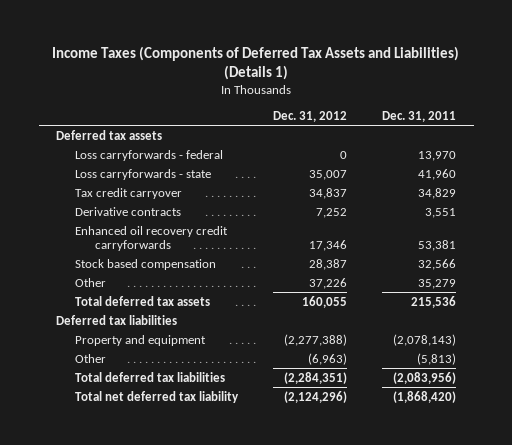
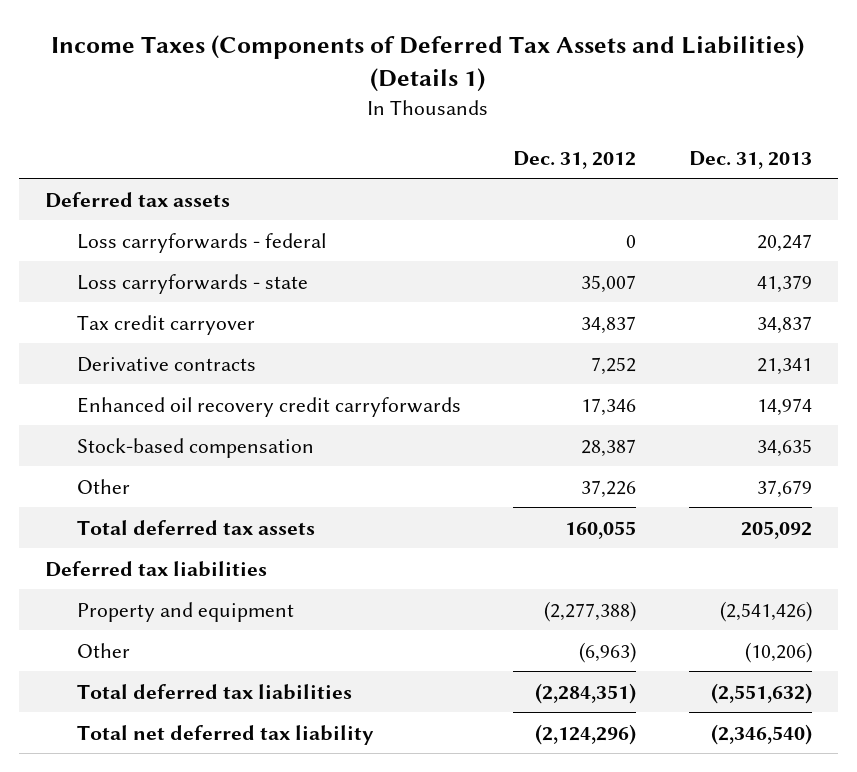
- | Dec. 31, 2012 | Dec. 31, 2011
+ | Dec. 31, 2012 | Dec. 31, 2013
- Stock based compensation | 28,387 | 32,566
+ Stock-based compensation | 28,387 | 34,635

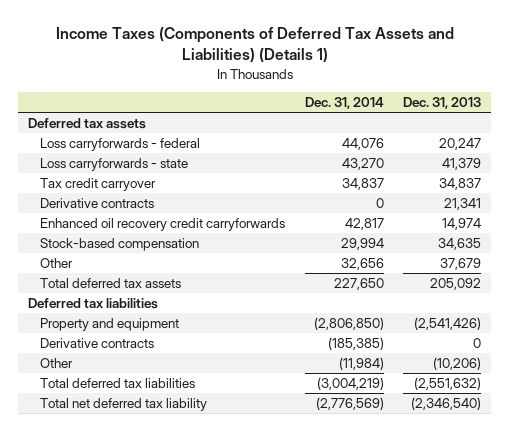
- | Dec. 31, 2012 | Dec. 31, 2013
+ | Dec. 31, 2014 | Dec. 31, 2013
+ Derivative contracts | (185,385) | 0

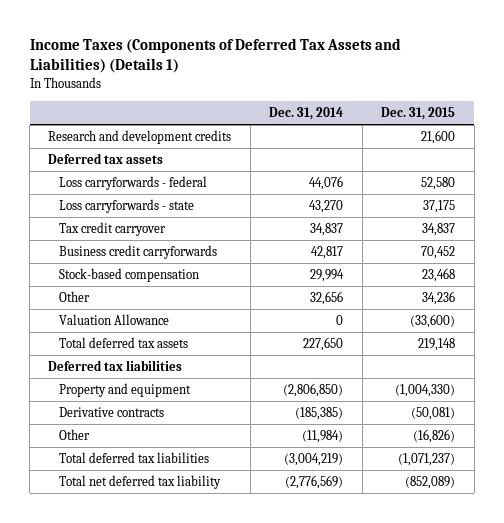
- | Dec. 31, 2014 | Dec. 31, 2013
+ | Dec. 31, 2014 | Dec. 31, 2015
+ Research and development credits | | 21,600
- Derivative contracts | 0 | 21,341
- Enhanced oil recovery credit carryforwards | 42,817 | 14,974
+ Business credit carryforwards | 42,817 | 70,452
+ Valuation Allowance | 0 | (33,600)

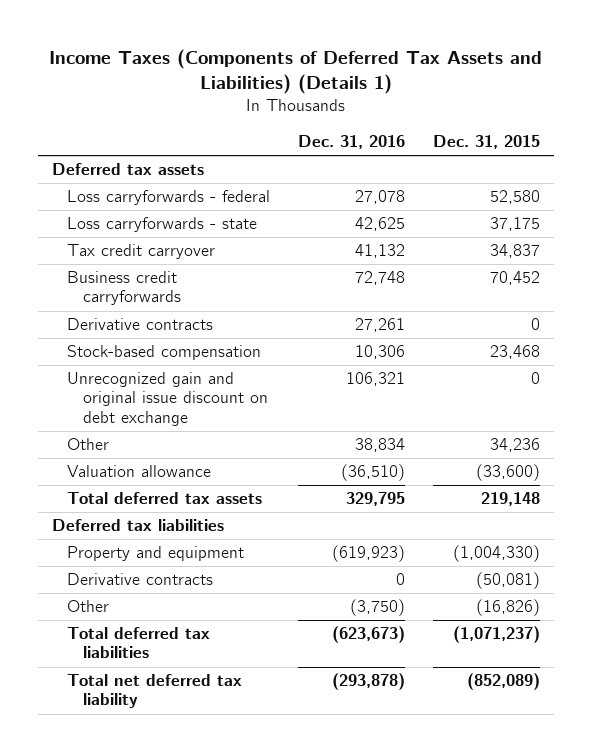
- | Dec. 31, 2014 | Dec. 31, 2015
+ | Dec. 31, 2016 | Dec. 31, 2015
- Research and development credits | | 21,600
+ Derivative contracts | 27,261 | 0
+ Unrecognized gain and original issue discount on debt exchange | 106,321 | 0
- Valuation Allowance | 0 | (33,600)
+ Valuation allowance | (36,510) | (33,600)

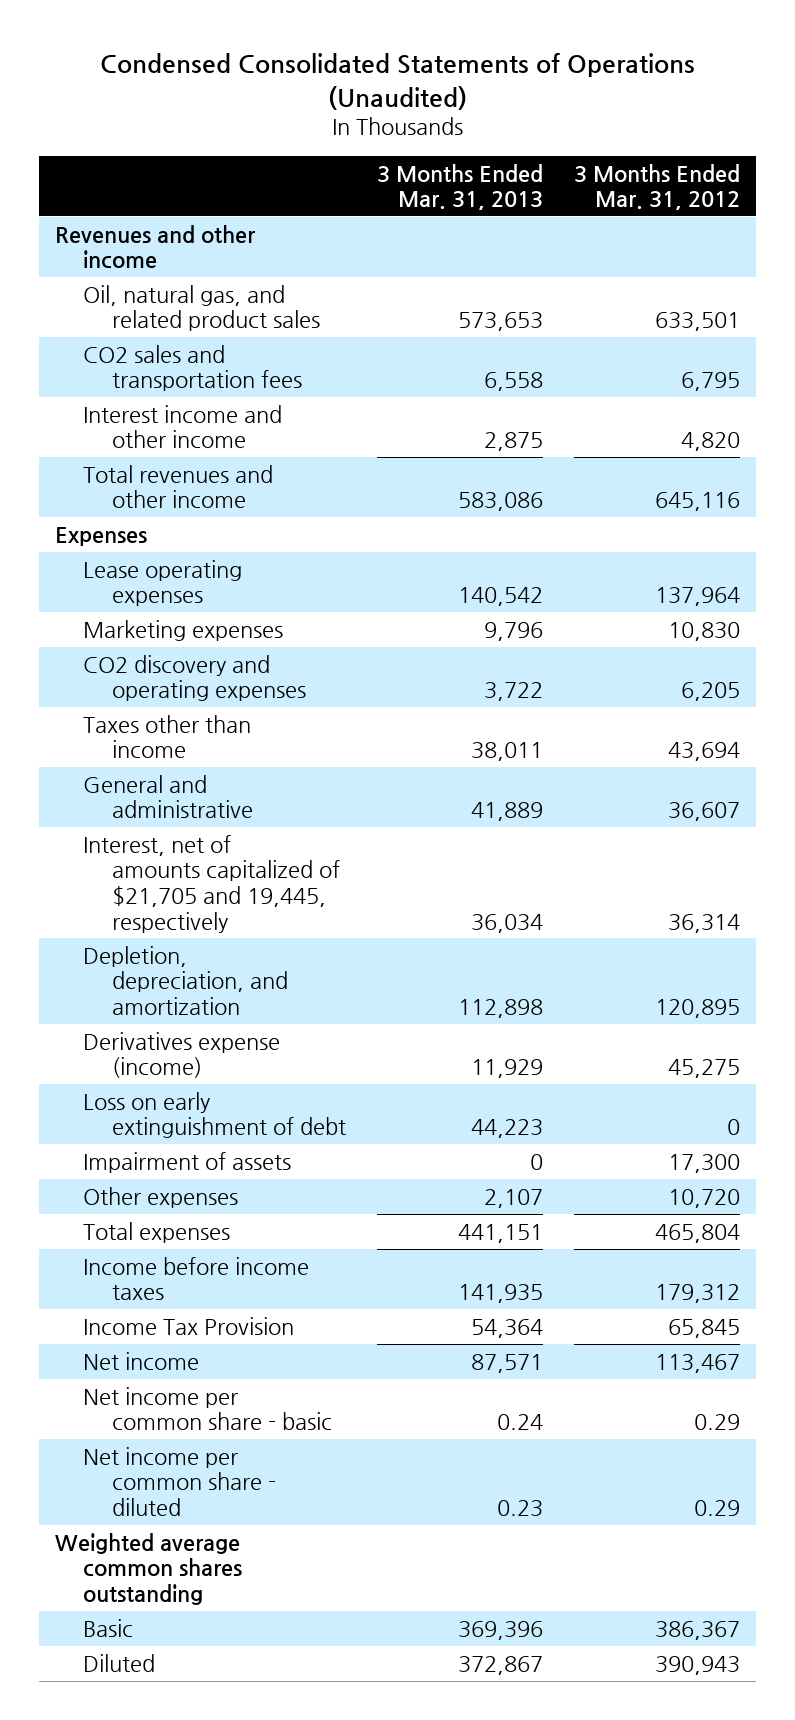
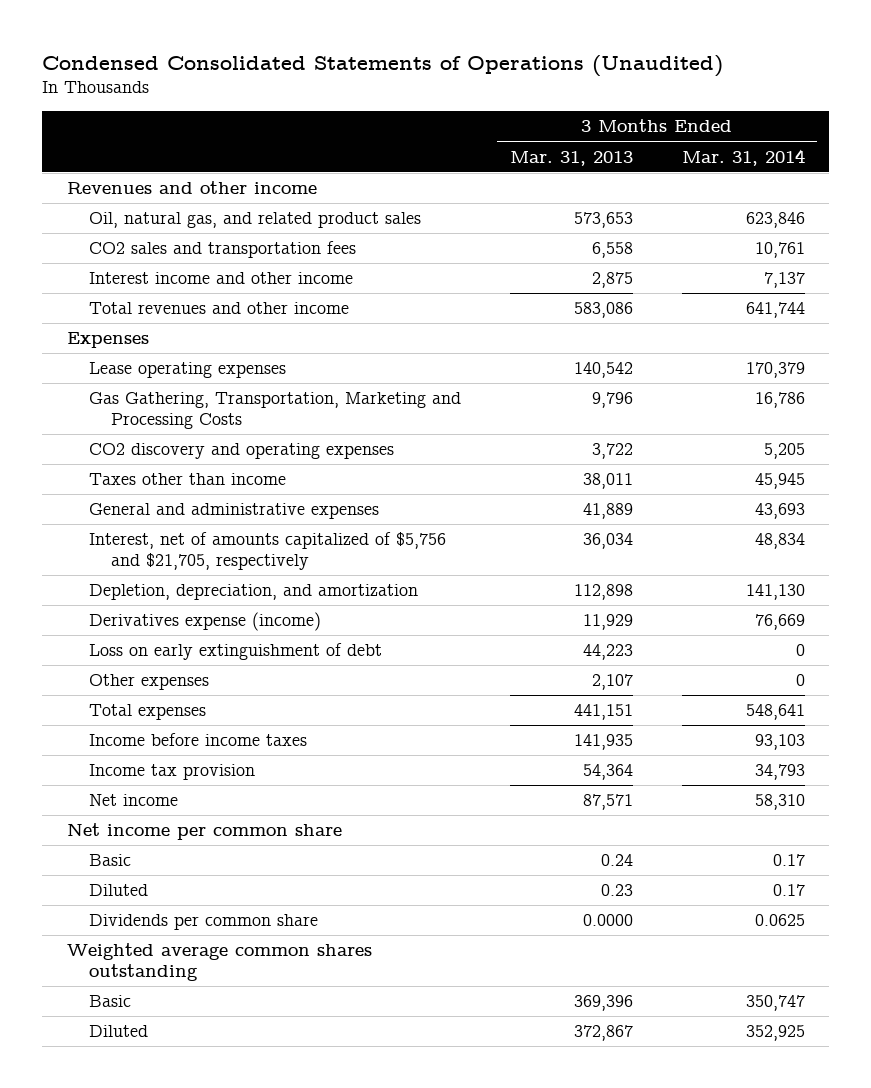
- | 3 Months Ended Mar. 31, 2013 | 3 Months Ended Mar. 31, 2012
+ | 3 Months Ended Mar. 31, 2013 | 3 Months Ended Mar. 31, 2014
- Marketing expenses | 9,796 | 10,830
+ Gas Gathering, Transportation, Marketing and Processing Costs | 9,796 | 16,786
- General and administrative | 41,889 | 36,607
- Interest, net of amounts capitalized of $21,705 and 19,445, respectively | 36,034 | 36,314
+ General and administrative expenses | 41,889 | 43,693
+ Interest, net of amounts capitalized of $5,756 and $21,705, respectively | 36,034 | 48,834
- Impairment of assets | 0 | 17,300
- Income Tax Provision | 54,364 | 65,845
+ Income tax provision | 54,364 | 34,793
- Net income per common share - basic | 0.24 | 0.29
- Net income per common share - diluted | 0.23 | 0.29
+ Net income per common share
+ Basic | 0.24 | 0.17
+ Diluted | 0.23 | 0.17
+ Dividends per common share | 0.0000 | 0.0625

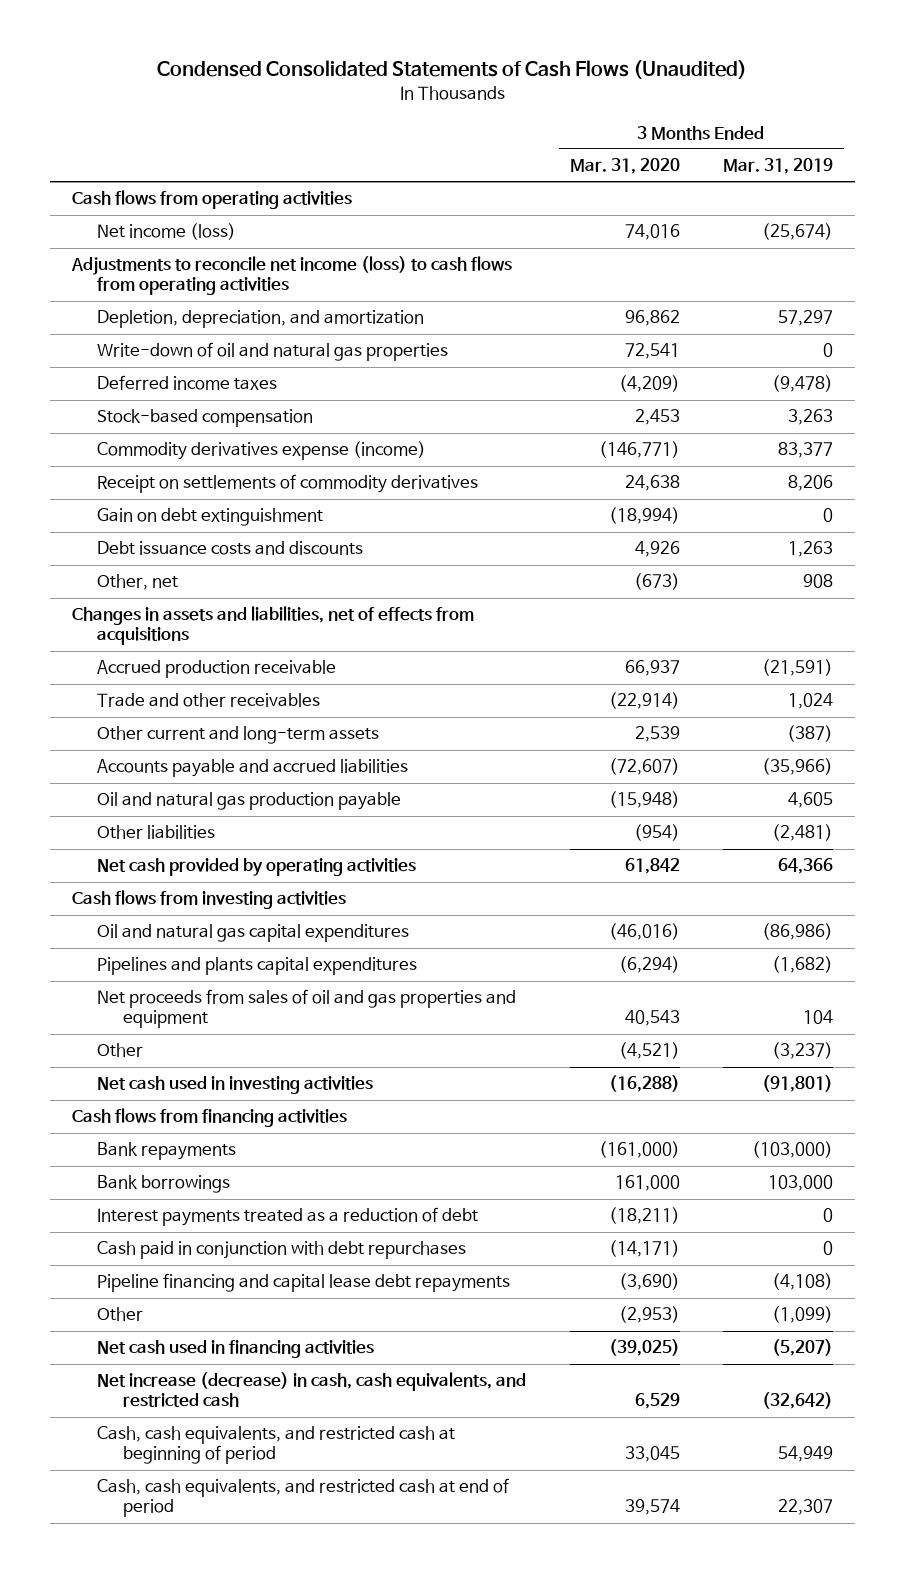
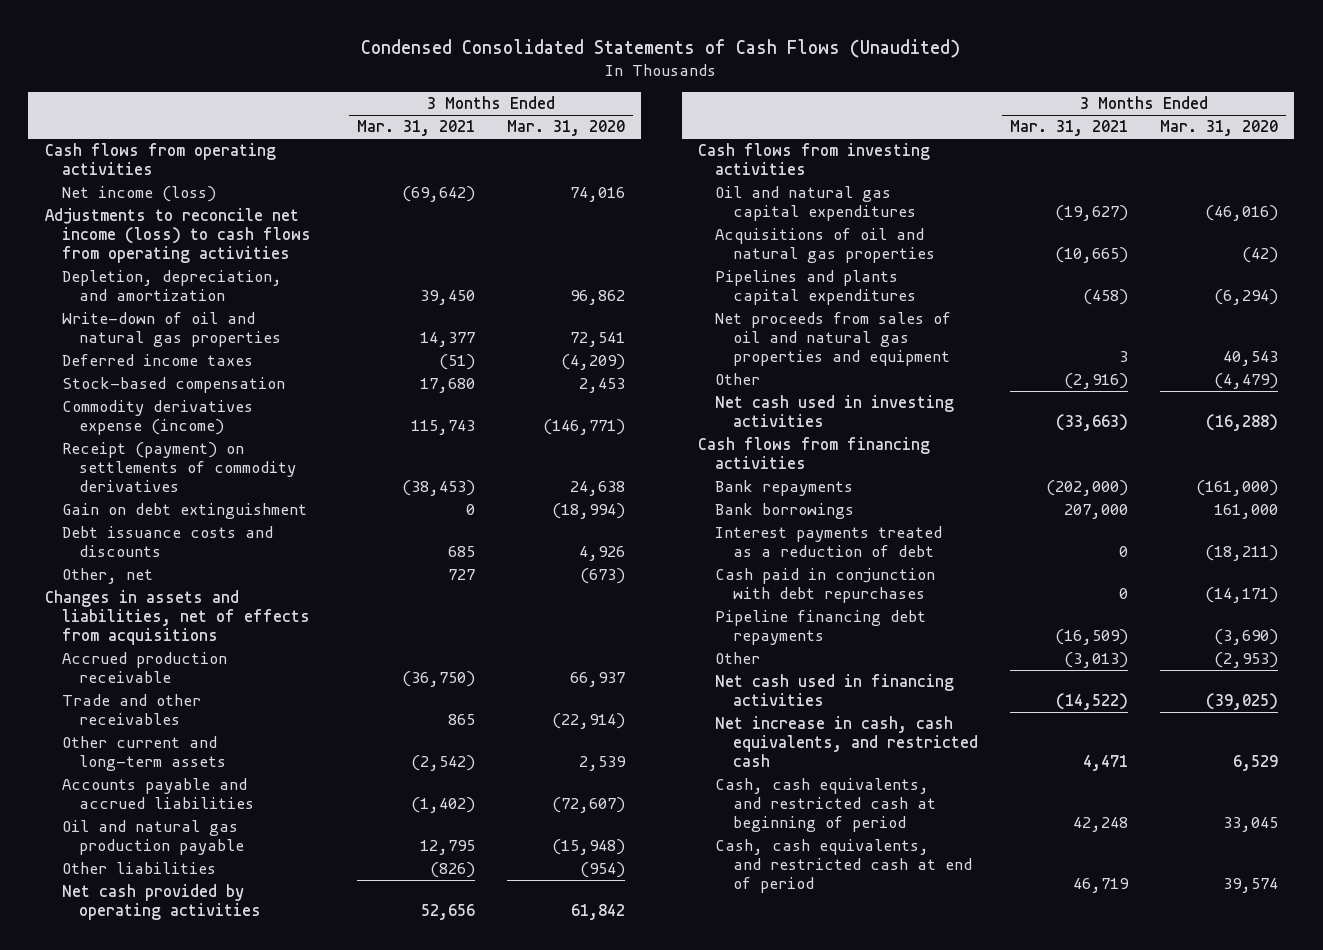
- | 3 Months Ended Mar. 31, 2020 | 3 Months Ended Mar. 31, 2019
+ | 3 Months Ended Mar. 31, 2021 | 3 Months Ended Mar. 31, 2020
- Receipt on settlements of commodity derivatives | 24,638 | 8,206
+ Receipt (payment) on settlements of commodity derivatives | (38,453) | 24,638
+ Acquisitions of oil and natural gas properties | (10,665) | (42)
- Net proceeds from sales of oil and gas properties and equipment | 40,543 | 104
- Other | (4,521) | (3,237)
+ Net proceeds from sales of oil and natural gas properties and equipment | 3 | 40,543
+ Other | (2,916) | (4,479)
- Pipeline financing and capital lease debt repayments | (3,690) | (4,108)
+ Pipeline financing debt repayments | (16,509) | (3,690)
- Net increase (decrease) in cash, cash equivalents, and restricted cash | 6,529 | (32,642)
+ Net increase in cash, cash equivalents, and restricted cash | 4,471 | 6,529

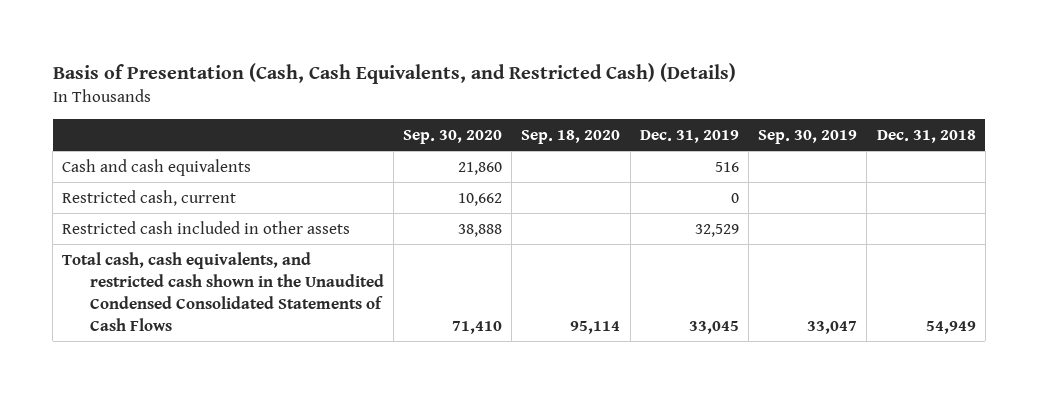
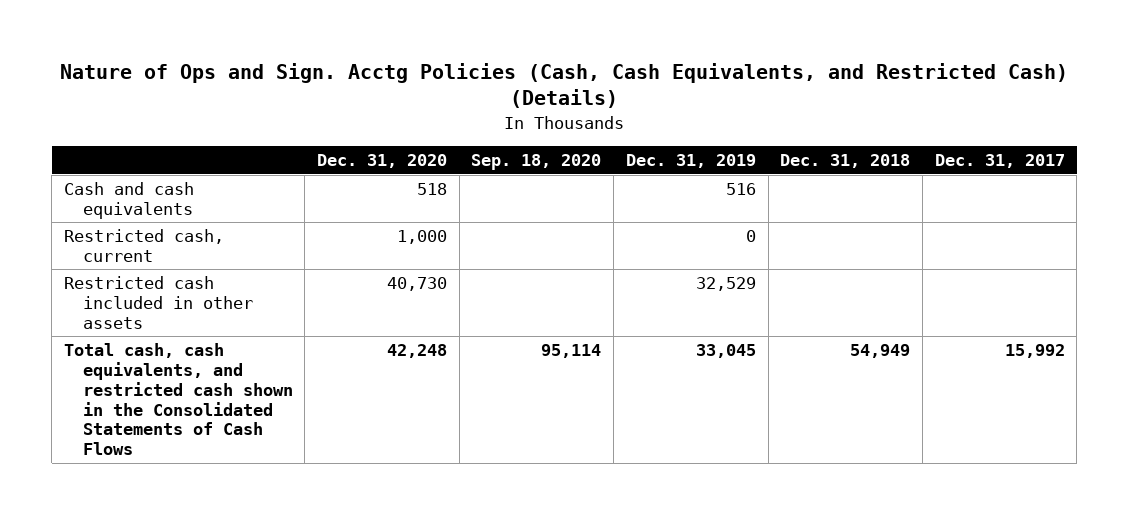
- Basis of Presentation (Cash, Cash Equivalents, and Restricted Cash) (Details)
+ Nature of Ops and Sign. Acctg Policies (Cash, Cash Equivalents, and Restricted Cash) (Details)
- | Sep. 30, 2020 | Sep. 18, 2020 | Dec. 31, 2019 | Sep. 30, 2019 | Dec. 31, 2018
+ | Dec. 31, 2020 | Sep. 18, 2020 | Dec. 31, 2019 | Dec. 31, 2018 | Dec. 31, 2017
- Total cash, cash equivalents, and restricted cash shown in the Unaudited Condensed Consolidated Statements of Cash Flows | 71,410 | 95,114 | 33,045 | 33,047 | 54,949
+ Total cash, cash equivalents, and restricted cash shown in the Consolidated Statements of Cash Flows | 42,248 | 95,114 | 33,045 | 54,949 | 15,992

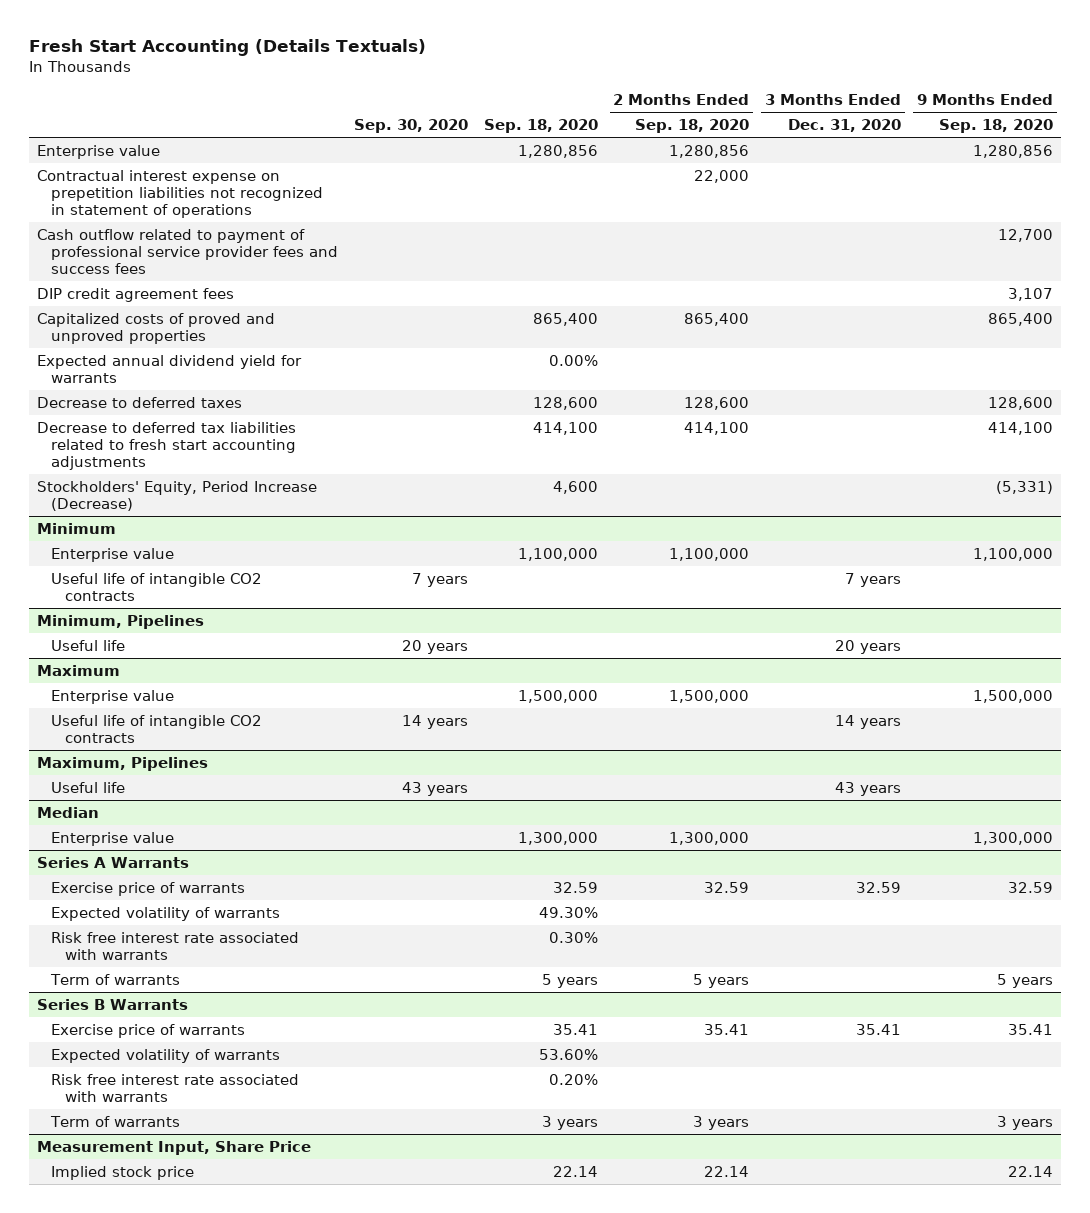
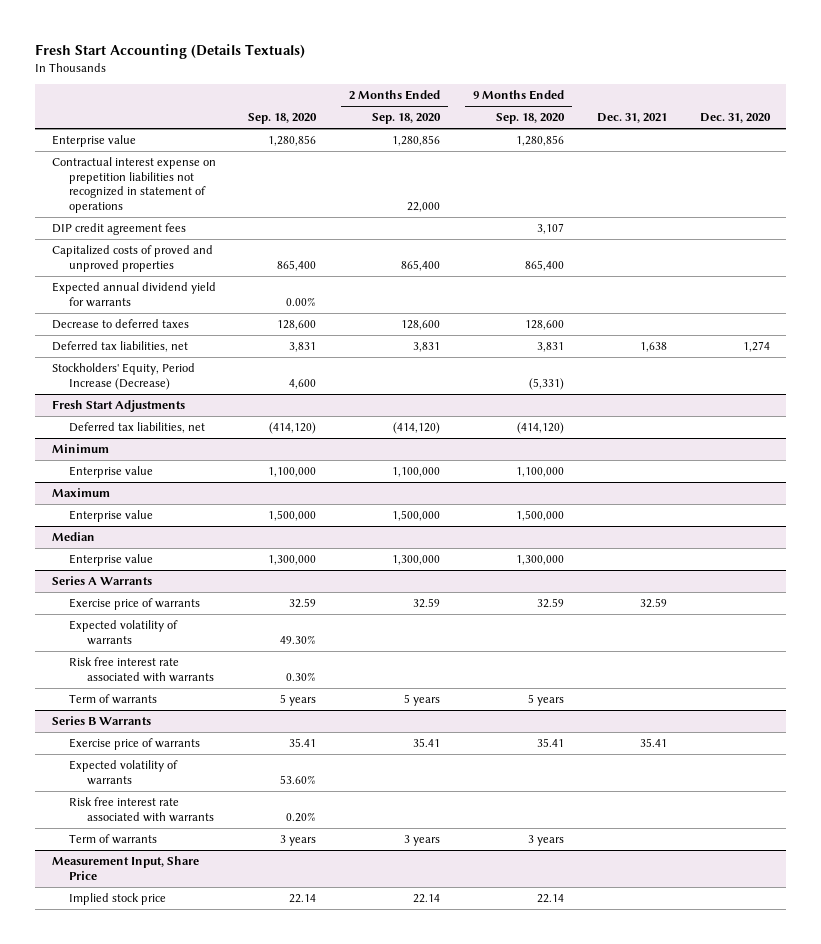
- | Sep. 30, 2020 | Sep. 18, 2020 | 2 Months Ended Sep. 18, 2020 | 3 Months Ended Dec. 31, 2020 | 9 Months Ended Sep. 18, 2020
+ | Sep. 18, 2020 | 2 Months Ended Sep. 18, 2020 | 9 Months Ended Sep. 18, 2020 | Dec. 31, 2021 | Dec. 31, 2020
- Cash outflow related to payment of professional service provider fees and success fees | | | | | 12,700
- Decrease to deferred tax liabilities related to fresh start accounting adjustments | | 414,100 | 414,100 | | 414,100
+ Deferred tax liabilities, net | 3,831 | 3,831 | 3,831 | 1,638 | 1,274
+ Fresh Start Adjustments
+ Deferred tax liabilities, net | (414,120) | (414,120) | (414,120) | |
@ Minimum
- Useful life of intangible CO2 contracts | 7 years | | | 7 years |
- Minimum, Pipelines
- Useful life | 20 years | | | 20 years |
@ Maximum
- Useful life of intangible CO2 contracts | 14 years | | | 14 years |
- Maximum, Pipelines
- Useful life | 43 years | | | 43 years |

